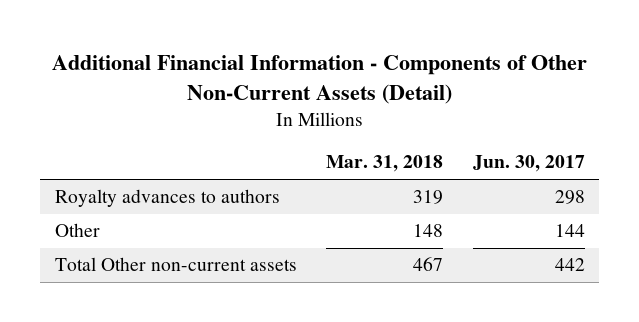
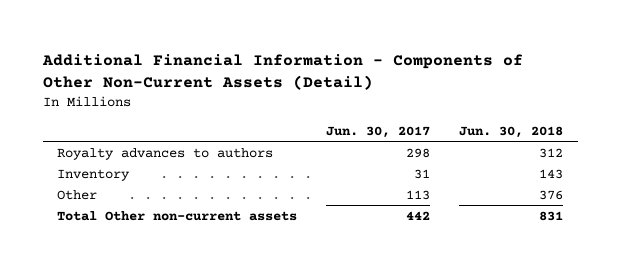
- | Mar. 31, 2018 | Jun. 30, 2017
+ | Jun. 30, 2017 | Jun. 30, 2018
- Other | 148 | 144
+ Inventory | 31 | 143
+ Other | 113 | 376

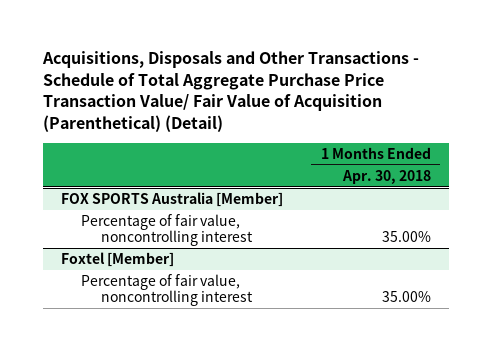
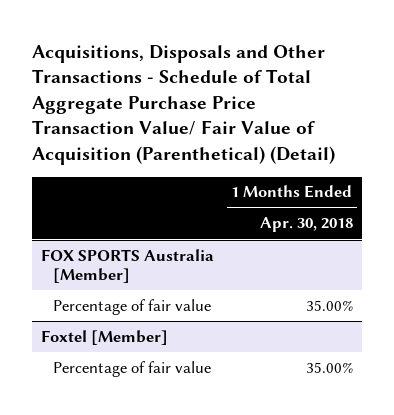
@ FOX SPORTS Australia [Member]
- Percentage of fair value, noncontrolling interest | 35.00%
+ Percentage of fair value | 35.00%
@ Foxtel [Member]
- Percentage of fair value, noncontrolling interest | 35.00%
+ Percentage of fair value | 35.00%

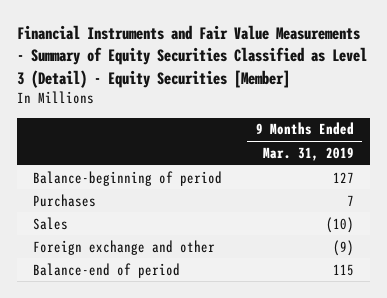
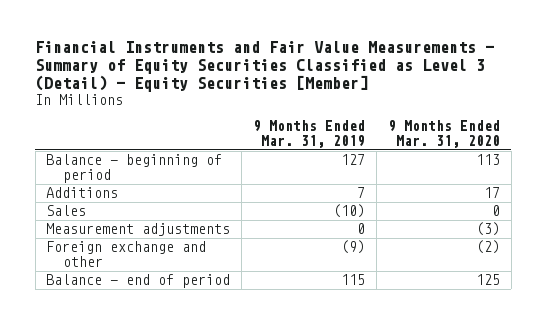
- | 9 Months Ended Mar. 31, 2019
+ | 9 Months Ended Mar. 31, 2019 | 9 Months Ended Mar. 31, 2020
- Balance-beginning of period | 127
- Purchases | 7
+ Balance - beginning of period | 127 | 113
+ Additions | 7 | 17
+ Measurement adjustments | 0 | (3)
- Balance-end of period | 115
+ Balance - end of period | 115 | 125

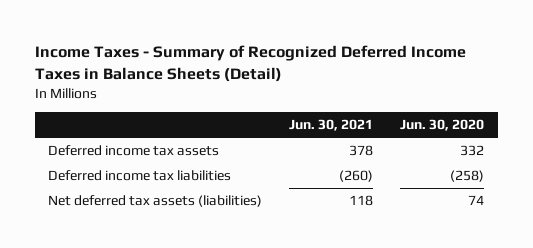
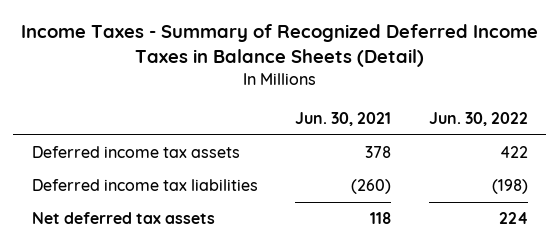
- | Jun. 30, 2021 | Jun. 30, 2020
+ | Jun. 30, 2021 | Jun. 30, 2022
- Net deferred tax assets (liabilities) | 118 | 74
+ Net deferred tax assets | 118 | 224

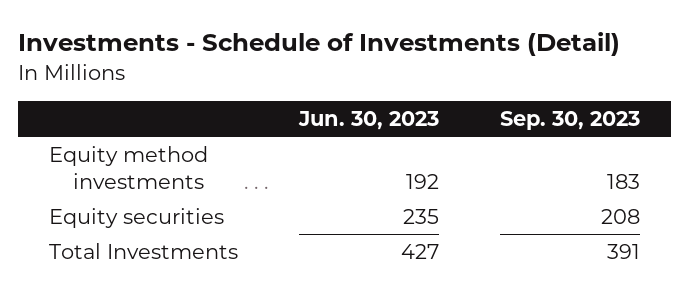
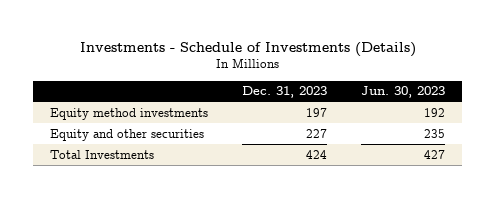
- Investments - Schedule of Investments (Detail)
+ Investments - Schedule of Investments (Details)
- | Jun. 30, 2023 | Sep. 30, 2023
+ | Dec. 31, 2023 | Jun. 30, 2023
- Equity securities | 235 | 208
+ Equity and other securities | 227 | 235

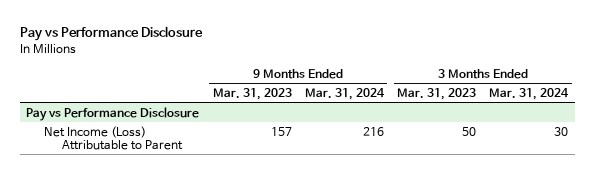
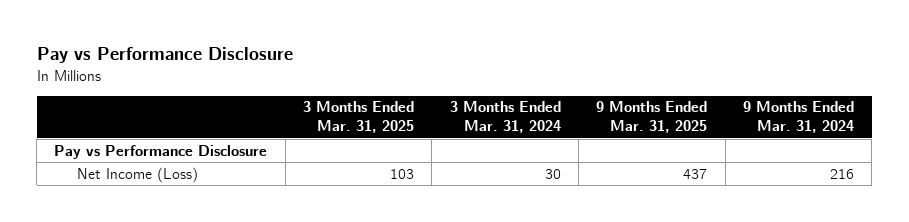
- | 9 Months Ended Mar. 31, 2023 | 9 Months Ended Mar. 31, 2024 | 3 Months Ended Mar. 31, 2023 | 3 Months Ended Mar. 31, 2024
+ | 3 Months Ended Mar. 31, 2025 | 3 Months Ended Mar. 31, 2024 | 9 Months Ended Mar. 31, 2025 | 9 Months Ended Mar. 31, 2024
- Net Income (Loss) Attributable to Parent | 157 | 216 | 50 | 30
+ Net Income (Loss) | 103 | 30 | 437 | 216

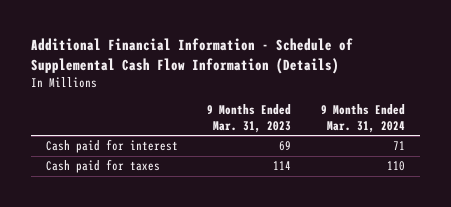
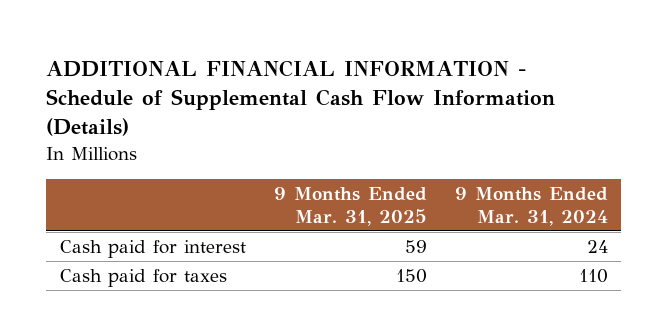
- Additional Financial Information - Schedule of Supplemental Cash Flow Information (Details)
+ ADDITIONAL FINANCIAL INFORMATION - Schedule of Supplemental Cash Flow Information (Details)
- | 9 Months Ended Mar. 31, 2023 | 9 Months Ended Mar. 31, 2024
+ | 9 Months Ended Mar. 31, 2025 | 9 Months Ended Mar. 31, 2024
- Cash paid for interest | 69 | 71
+ Cash paid for interest | 59 | 24

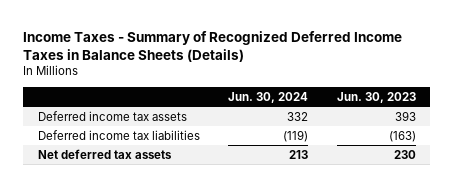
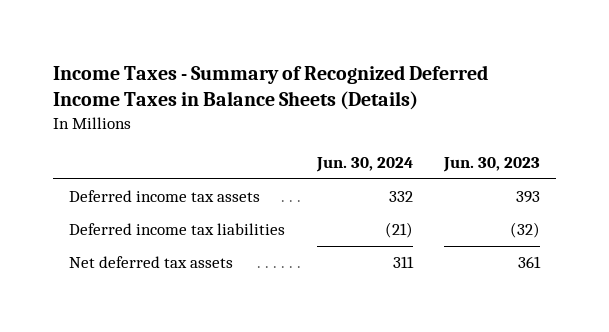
- Deferred income tax liabilities | (119) | (163)
- Net deferred tax assets | 213 | 230
+ Deferred income tax liabilities | (21) | (32)
+ Net deferred tax assets | 311 | 361

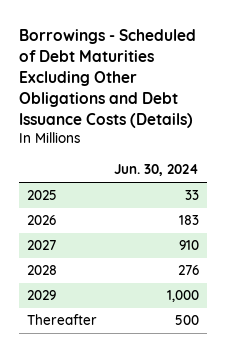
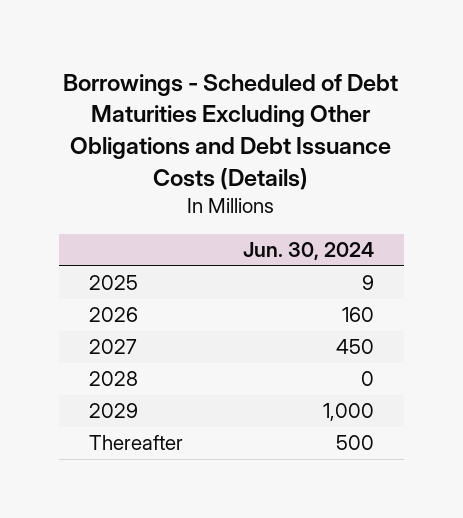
- 2025 | 33
- 2026 | 183
- 2027 | 910
- 2028 | 276
+ 2025 | 9
+ 2026 | 160
+ 2027 | 450
+ 2028 | 0

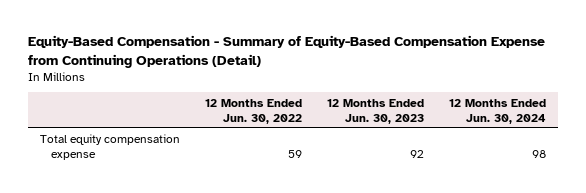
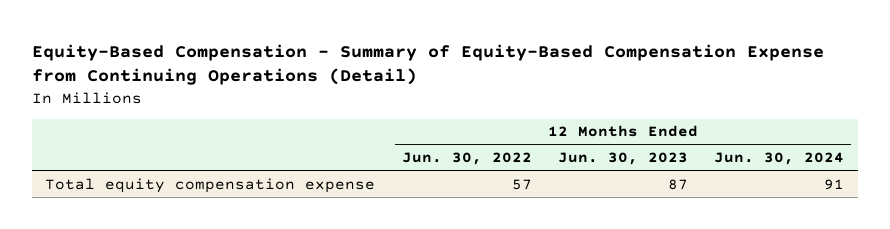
- Total equity compensation expense | 59 | 92 | 98
+ Total equity compensation expense | 57 | 87 | 91

